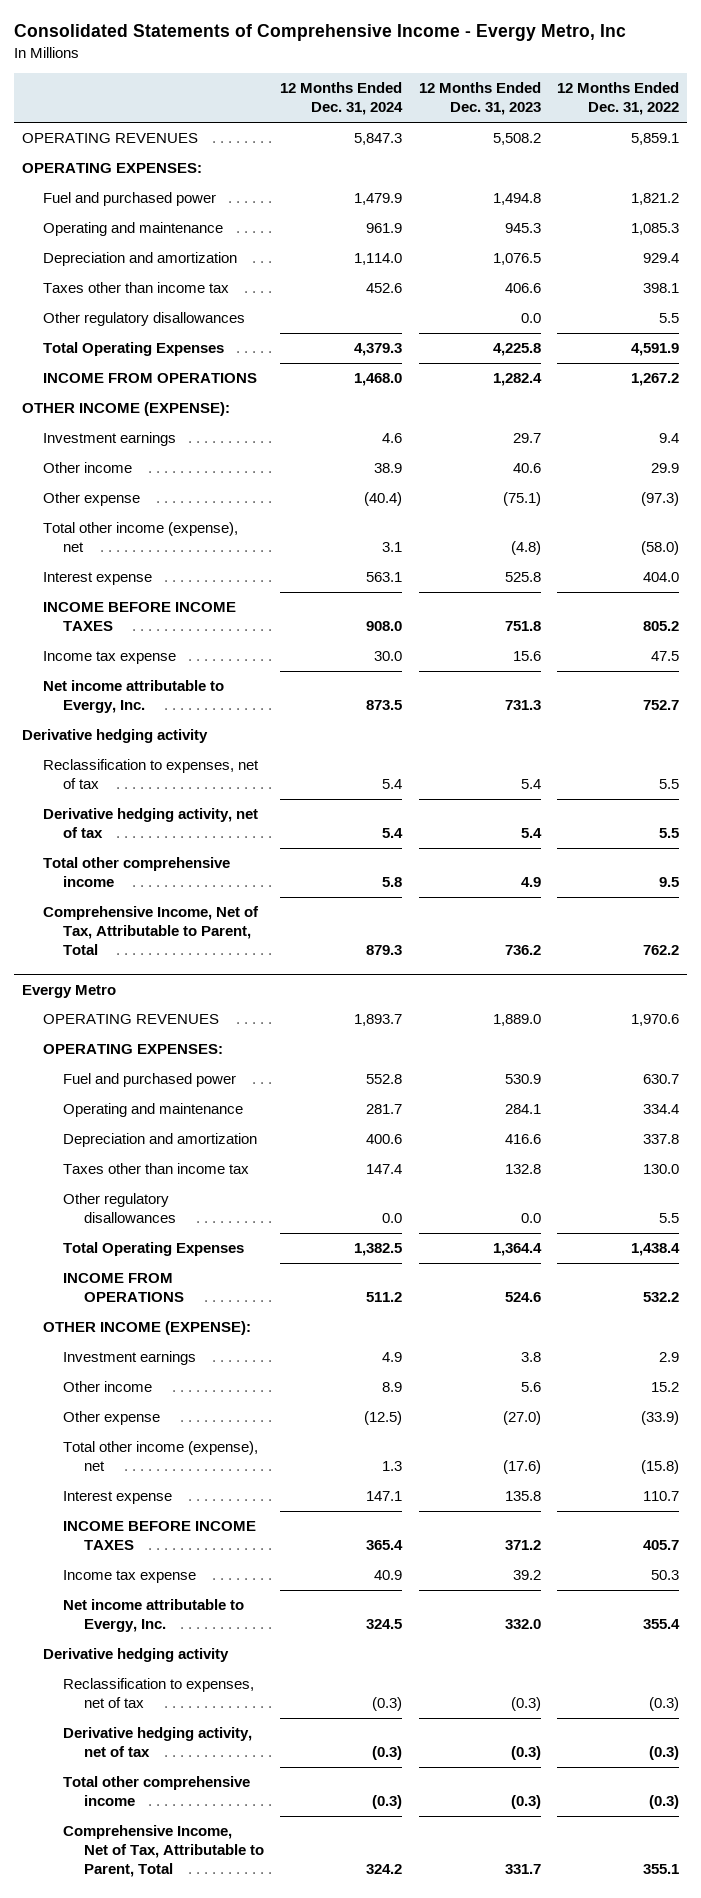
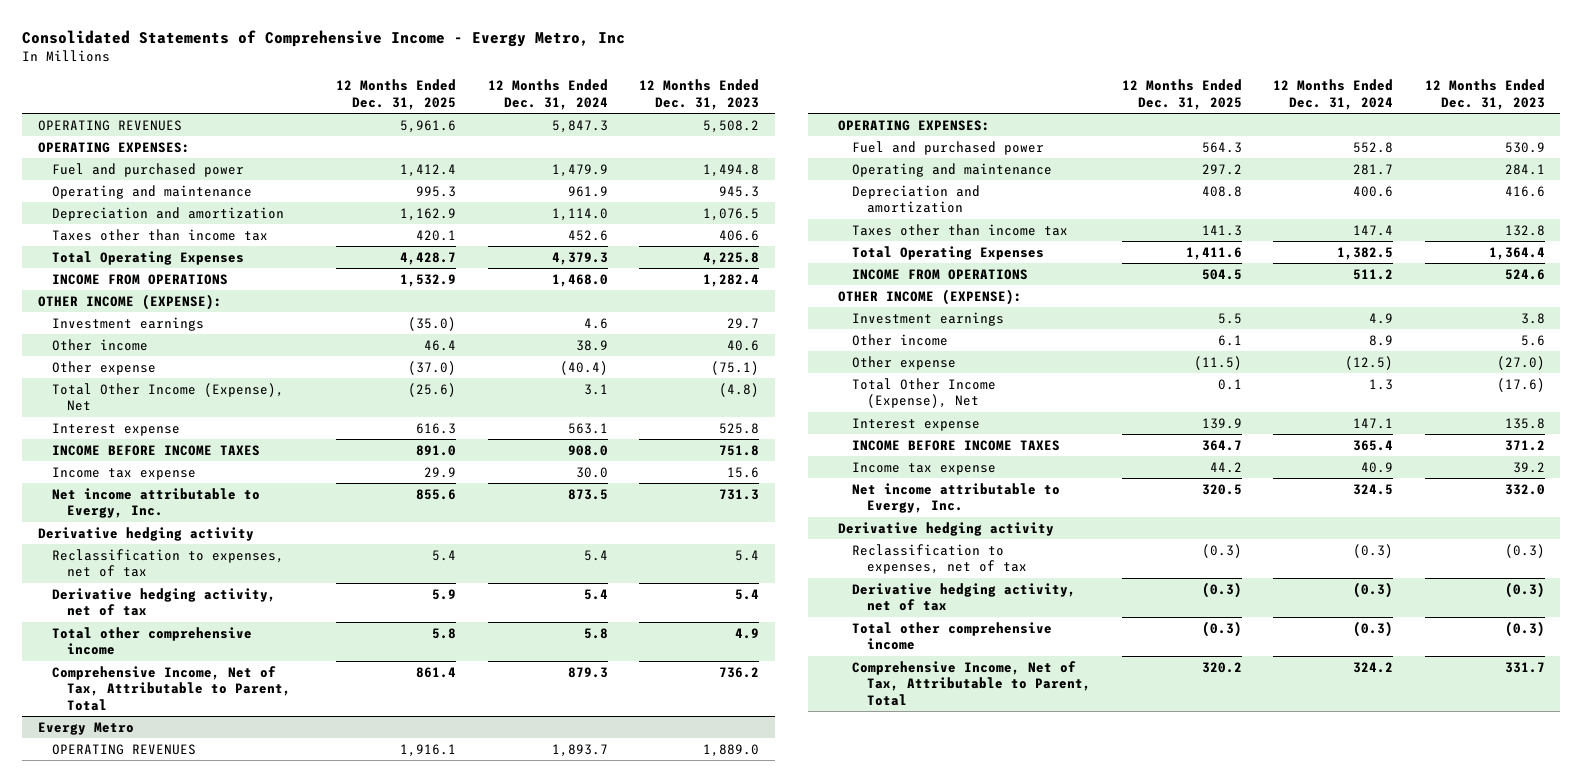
- | 12 Months Ended Dec. 31, 2024 | 12 Months Ended Dec. 31, 2023 | 12 Months Ended Dec. 31, 2022
+ | 12 Months Ended Dec. 31, 2025 | 12 Months Ended Dec. 31, 2024 | 12 Months Ended Dec. 31, 2023
- Other regulatory disallowances | | 0.0 | 5.5
- Total other income (expense), net | 3.1 | (4.8) | (58.0)
+ Total Other Income (Expense), Net | (25.6) | 3.1 | (4.8)
@ Evergy Metro
- Other regulatory disallowances | 0.0 | 0.0 | 5.5
- Total other income (expense), net | 1.3 | (17.6) | (15.8)
+ Total Other Income (Expense), Net | 0.1 | 1.3 | (17.6)

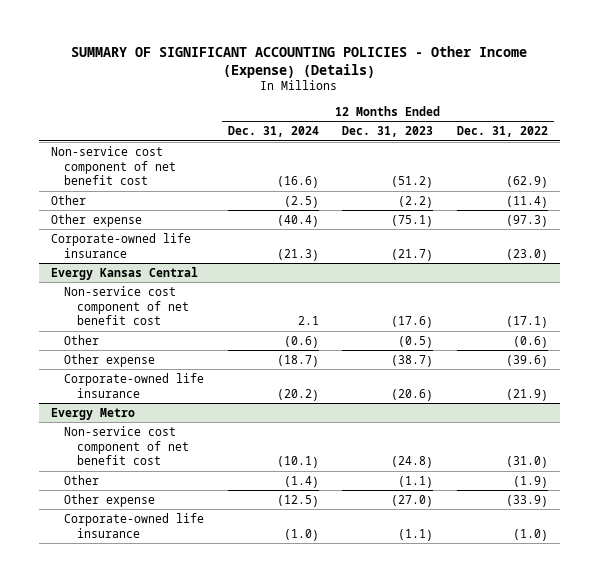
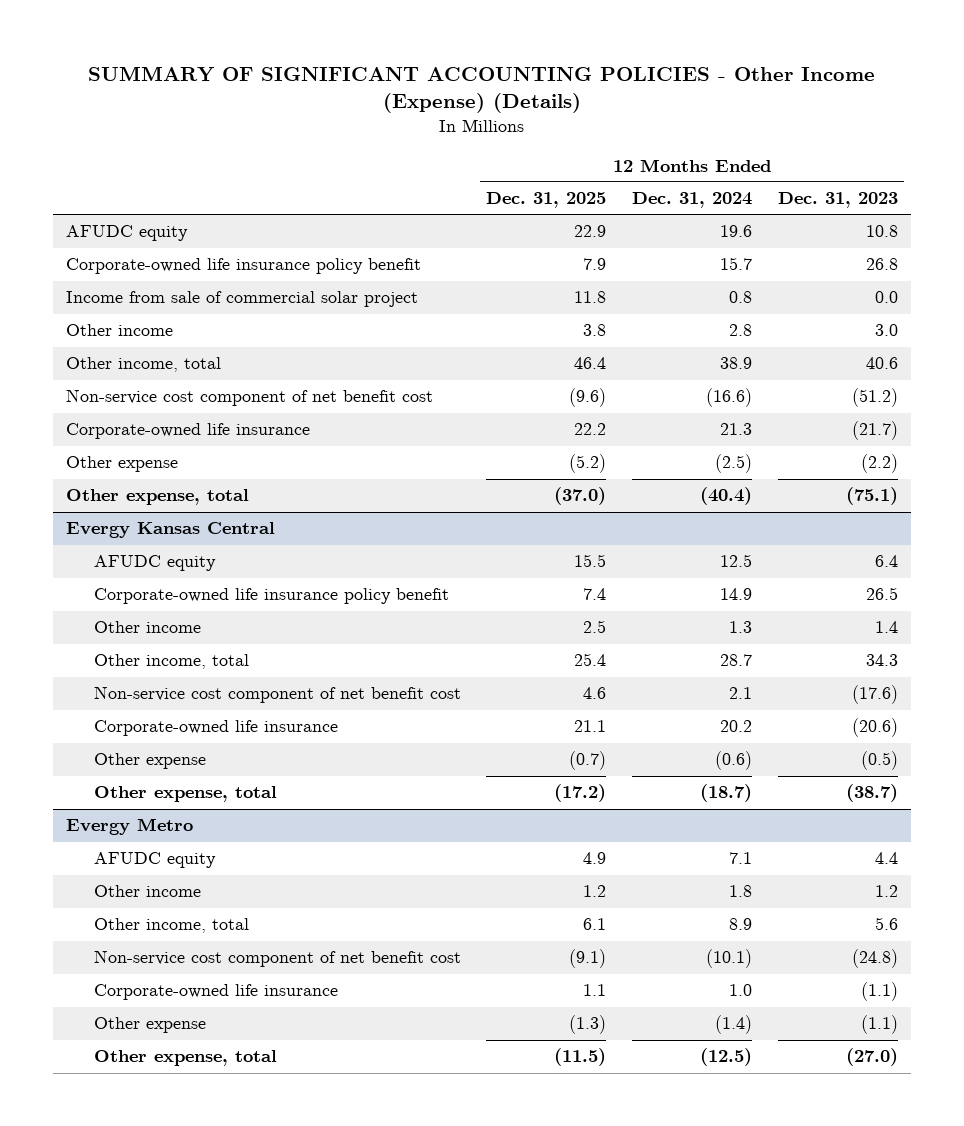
- | 12 Months Ended Dec. 31, 2024 | 12 Months Ended Dec. 31, 2023 | 12 Months Ended Dec. 31, 2022
+ | 12 Months Ended Dec. 31, 2025 | 12 Months Ended Dec. 31, 2024 | 12 Months Ended Dec. 31, 2023
+ AFUDC equity | 22.9 | 19.6 | 10.8
+ Corporate-owned life insurance policy benefit | 7.9 | 15.7 | 26.8
+ Income from sale of commercial solar project | 11.8 | 0.8 | 0.0
+ Other income | 3.8 | 2.8 | 3.0
+ Other income, total | 46.4 | 38.9 | 40.6
- Other | (2.5) | (2.2) | (11.4)
- Other expense | (40.4) | (75.1) | (97.3)
- Corporate-owned life insurance | (21.3) | (21.7) | (23.0)
+ Corporate-owned life insurance | 22.2 | 21.3 | (21.7)
+ Other expense | (5.2) | (2.5) | (2.2)
+ Other expense, total | (37.0) | (40.4) | (75.1)
@ Evergy Kansas Central
+ AFUDC equity | 15.5 | 12.5 | 6.4
+ Corporate-owned life insurance policy benefit | 7.4 | 14.9 | 26.5
+ Other income | 2.5 | 1.3 | 1.4
+ Other income, total | 25.4 | 28.7 | 34.3
- Other | (0.6) | (0.5) | (0.6)
- Other expense | (18.7) | (38.7) | (39.6)
- Corporate-owned life insurance | (20.2) | (20.6) | (21.9)
+ Corporate-owned life insurance | 21.1 | 20.2 | (20.6)
+ Other expense | (0.7) | (0.6) | (0.5)
+ Other expense, total | (17.2) | (18.7) | (38.7)
@ Evergy Metro
+ AFUDC equity | 4.9 | 7.1 | 4.4
+ Other income | 1.2 | 1.8 | 1.2
+ Other income, total | 6.1 | 8.9 | 5.6
- Other | (1.4) | (1.1) | (1.9)
- Other expense | (12.5) | (27.0) | (33.9)
- Corporate-owned life insurance | (1.0) | (1.1) | (1.0)
+ Corporate-owned life insurance | 1.1 | 1.0 | (1.1)
+ Other expense | (1.3) | (1.4) | (1.1)
+ Other expense, total | (11.5) | (12.5) | (27.0)

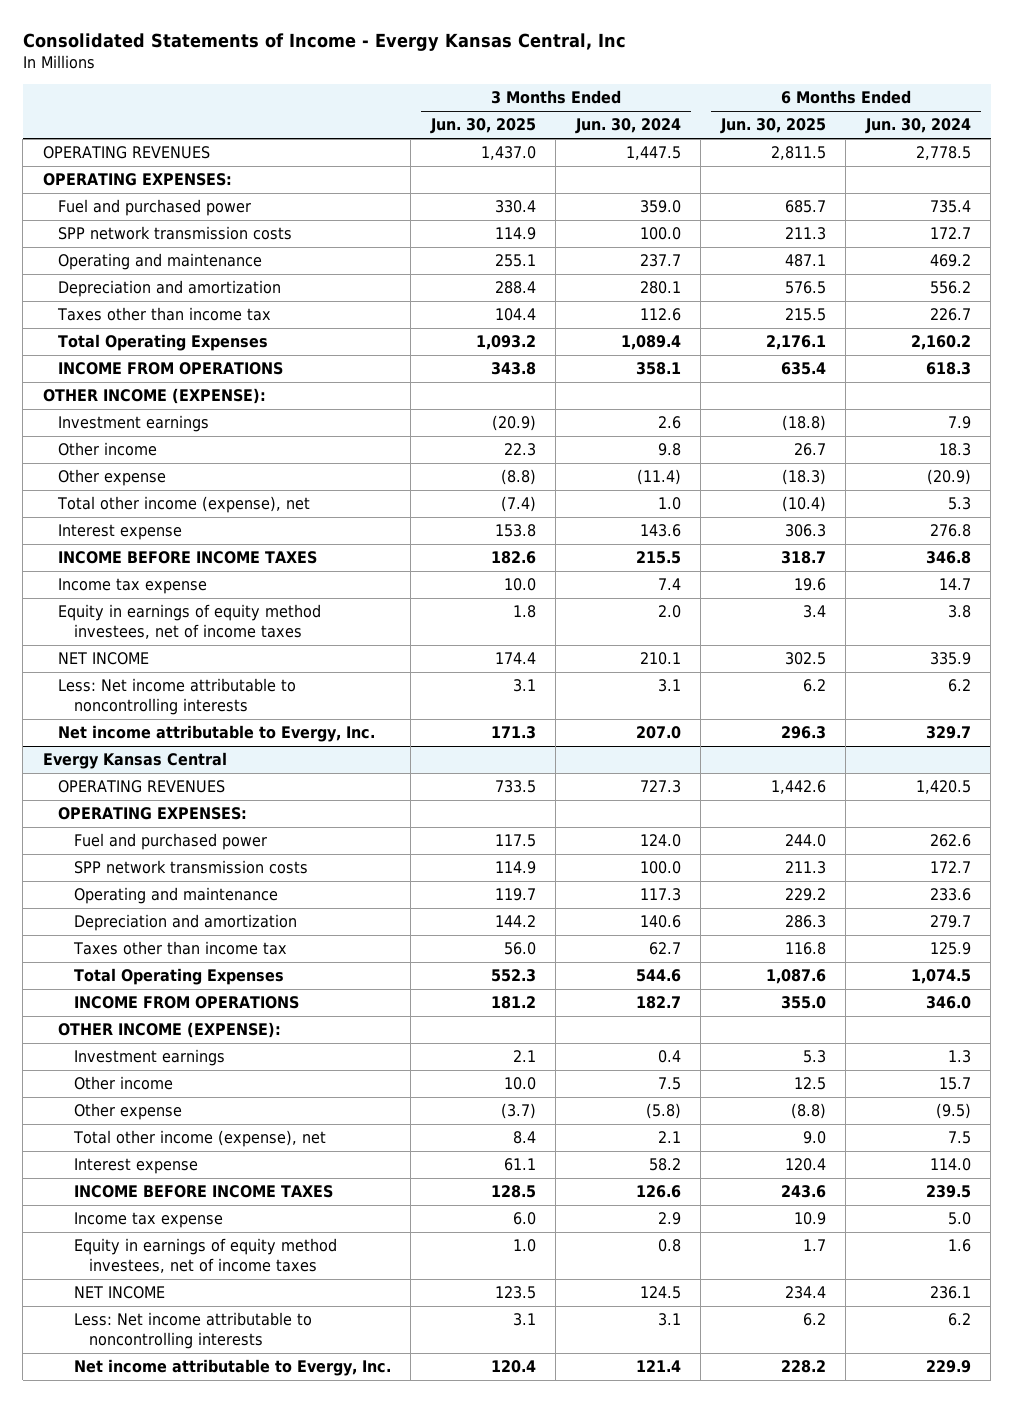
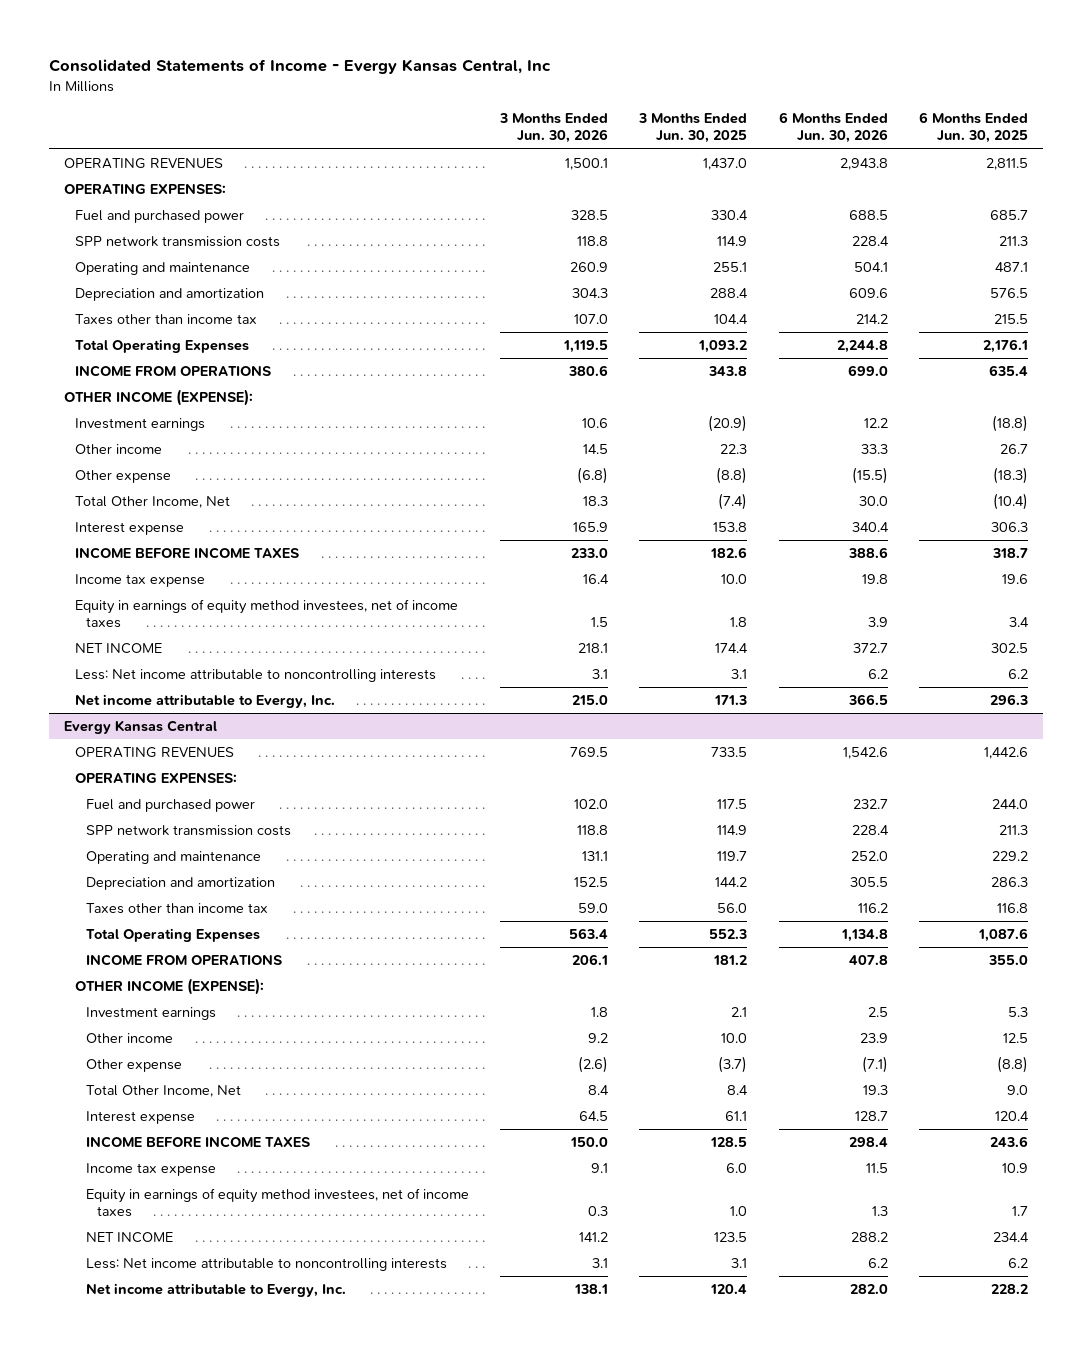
- | 3 Months Ended Jun. 30, 2025 | 3 Months Ended Jun. 30, 2024 | 6 Months Ended Jun. 30, 2025 | 6 Months Ended Jun. 30, 2024
+ | 3 Months Ended Jun. 30, 2026 | 3 Months Ended Jun. 30, 2025 | 6 Months Ended Jun. 30, 2026 | 6 Months Ended Jun. 30, 2025
- Total other income (expense), net | (7.4) | 1.0 | (10.4) | 5.3
+ Total Other Income, Net | 18.3 | (7.4) | 30.0 | (10.4)
@ Evergy Kansas Central
- Total other income (expense), net | 8.4 | 2.1 | 9.0 | 7.5
+ Total Other Income, Net | 8.4 | 8.4 | 19.3 | 9.0

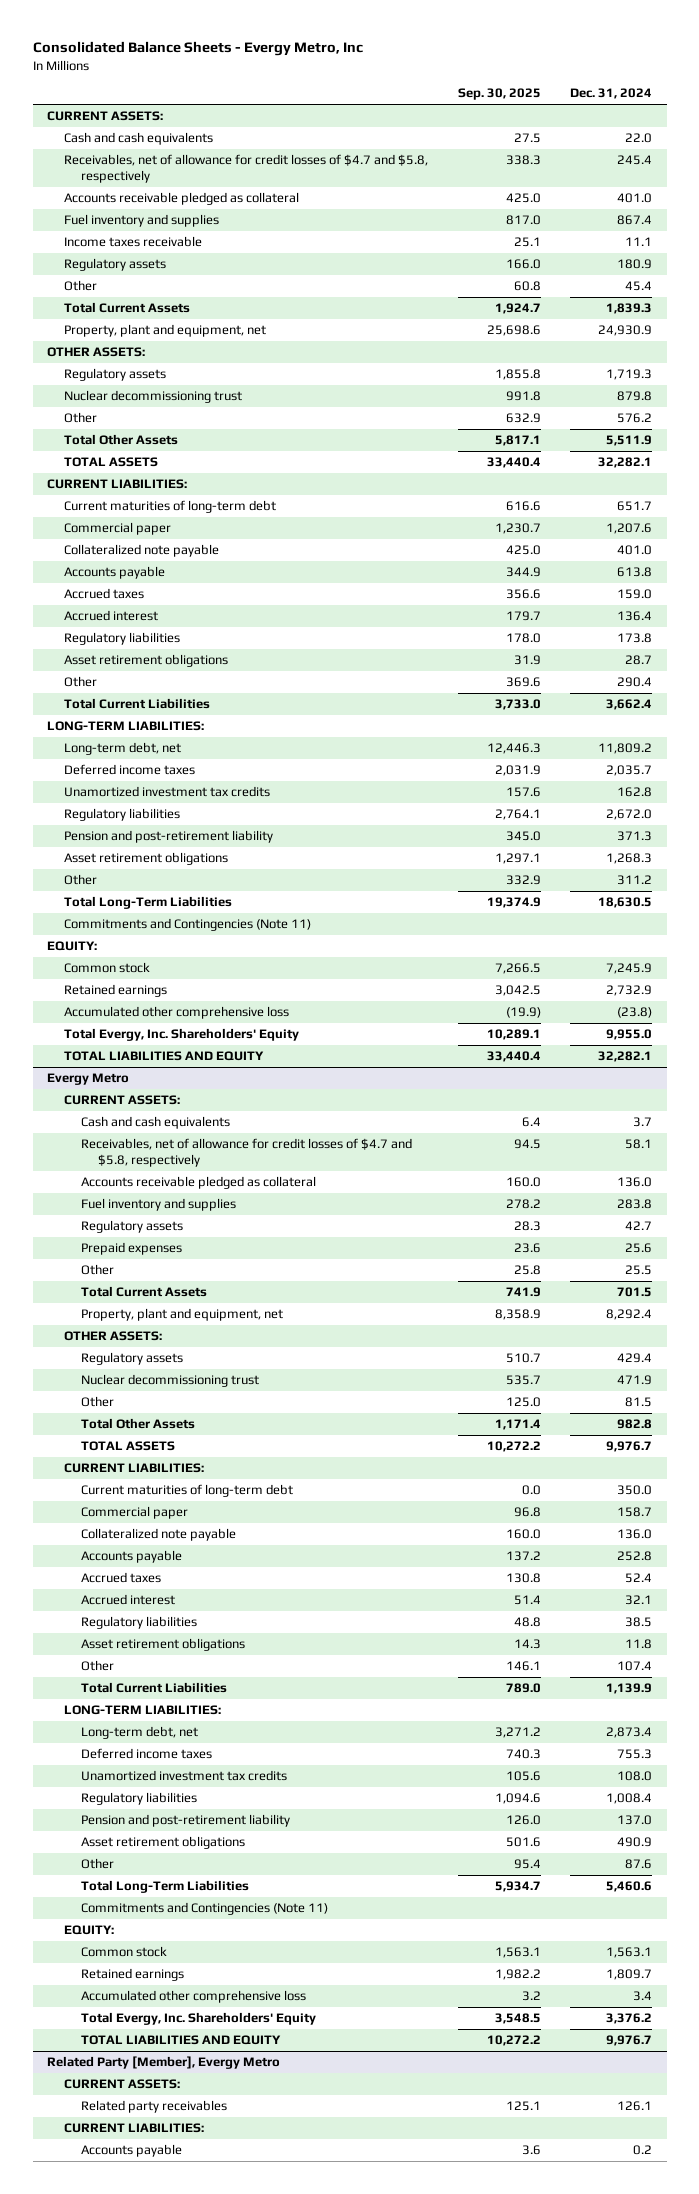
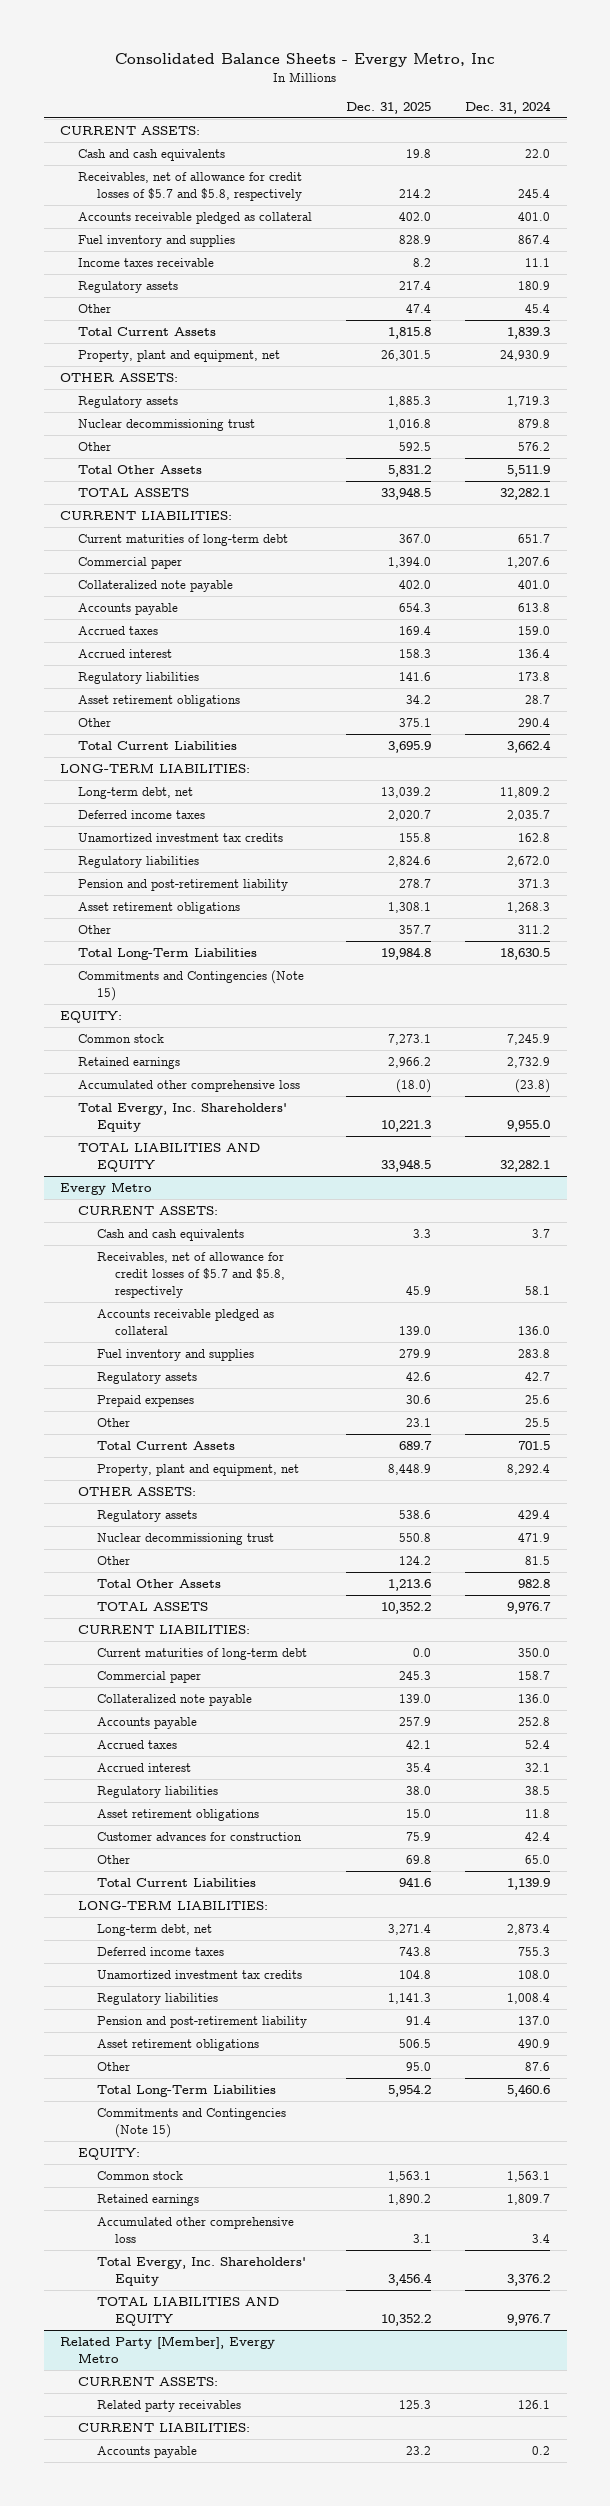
- | Sep. 30, 2025 | Dec. 31, 2024
+ | Dec. 31, 2025 | Dec. 31, 2024
- Receivables, net of allowance for credit losses of $4.7 and $5.8, respectively | 338.3 | 245.4
+ Receivables, net of allowance for credit losses of $5.7 and $5.8, respectively | 214.2 | 245.4
- Commitments and Contingencies (Note 11)
+ Commitments and Contingencies (Note 15)
@ Evergy Metro
- Receivables, net of allowance for credit losses of $4.7 and $5.8, respectively | 94.5 | 58.1
+ Receivables, net of allowance for credit losses of $5.7 and $5.8, respectively | 45.9 | 58.1
- Other | 146.1 | 107.4
+ Customer advances for construction | 75.9 | 42.4
+ Other | 69.8 | 65.0
- Commitments and Contingencies (Note 11)
+ Commitments and Contingencies (Note 15)

